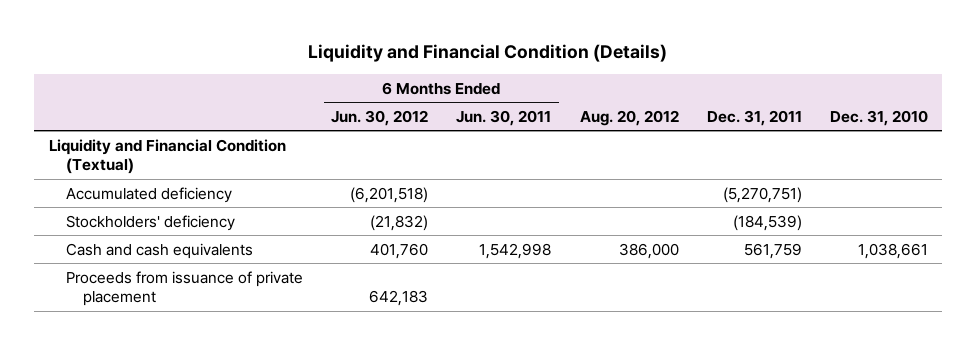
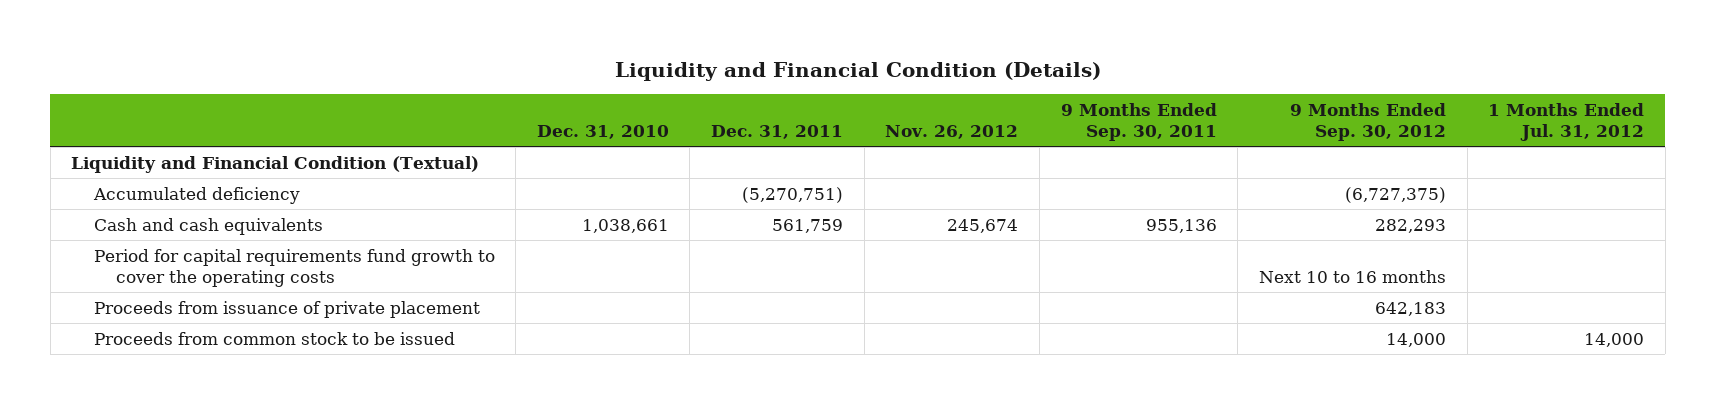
- | 6 Months Ended Jun. 30, 2012 | 6 Months Ended Jun. 30, 2011 | Aug. 20, 2012 | Dec. 31, 2011 | Dec. 31, 2010
+ | Dec. 31, 2010 | Dec. 31, 2011 | Nov. 26, 2012 | 9 Months Ended Sep. 30, 2011 | 9 Months Ended Sep. 30, 2012 | 1 Months Ended Jul. 31, 2012
- Stockholders' deficiency | (21,832) | | | (184,539) |
+ Period for capital requirements fund growth to cover the operating costs | | | | | Next 10 to 16 months |
+ Proceeds from common stock to be issued | | | | | 14,000 | 14,000

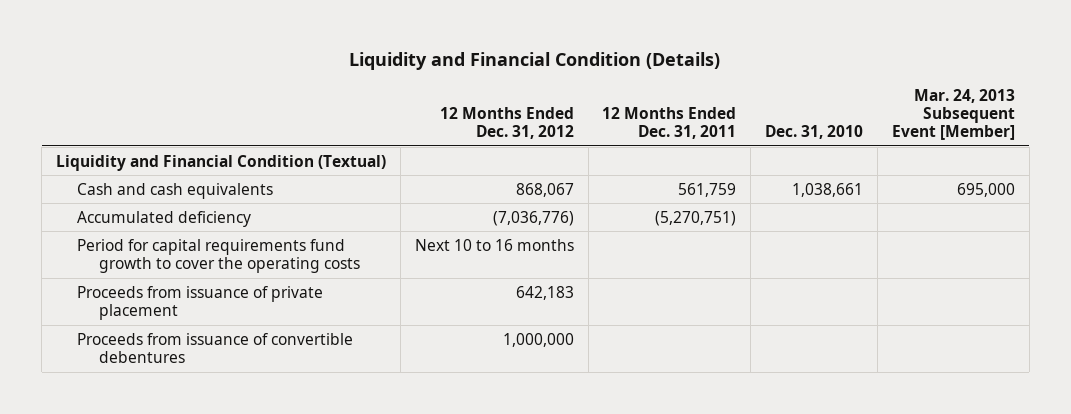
- | Dec. 31, 2010 | Dec. 31, 2011 | Nov. 26, 2012 | 9 Months Ended Sep. 30, 2011 | 9 Months Ended Sep. 30, 2012 | 1 Months Ended Jul. 31, 2012
+ | 12 Months Ended Dec. 31, 2012 | 12 Months Ended Dec. 31, 2011 | Dec. 31, 2010 | Mar. 24, 2013 Subsequent Event [Member]
moved down: Accumulated deficiency | (7,036,776) | (5,270,751) | |
- Proceeds from common stock to be issued | | | | | 14,000 | 14,000
+ Proceeds from issuance of convertible debentures | 1,000,000 | | |

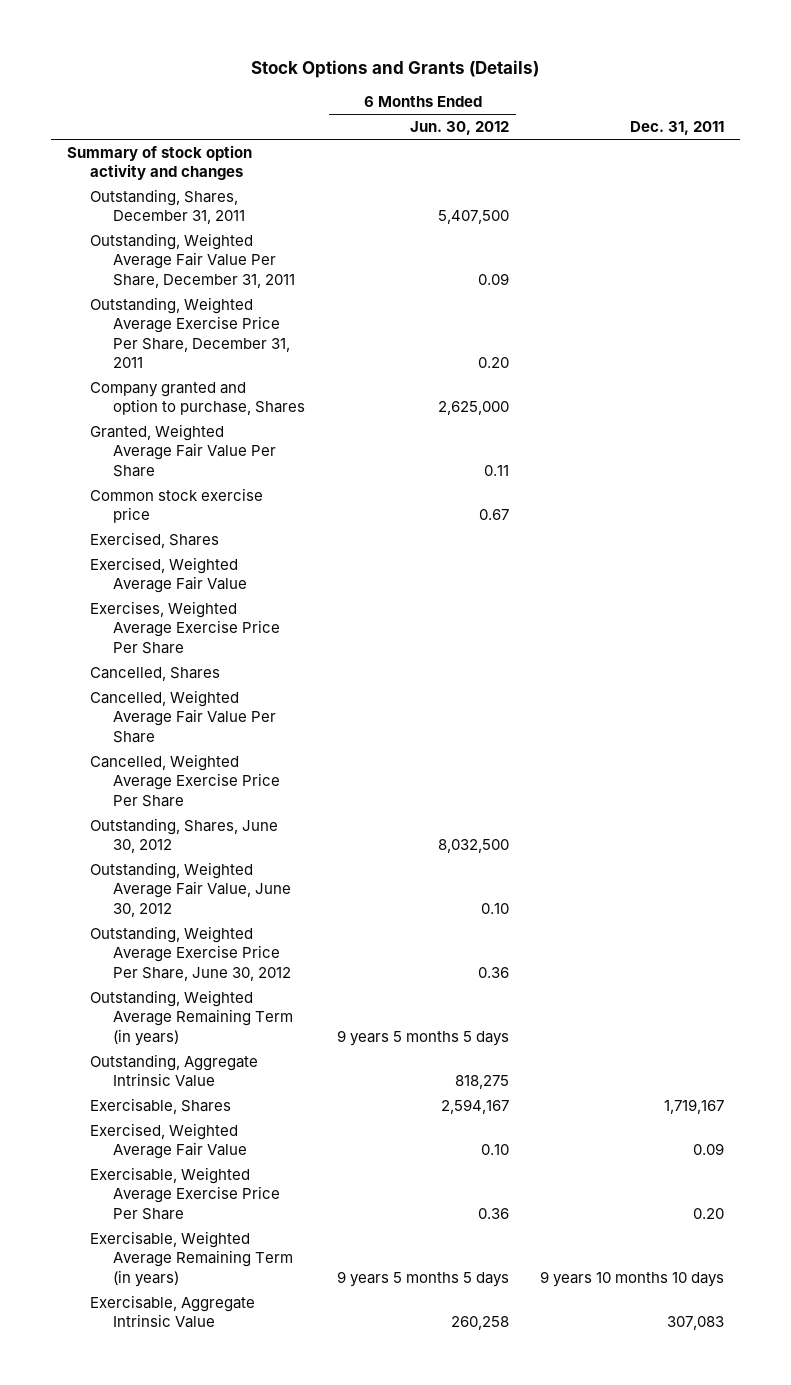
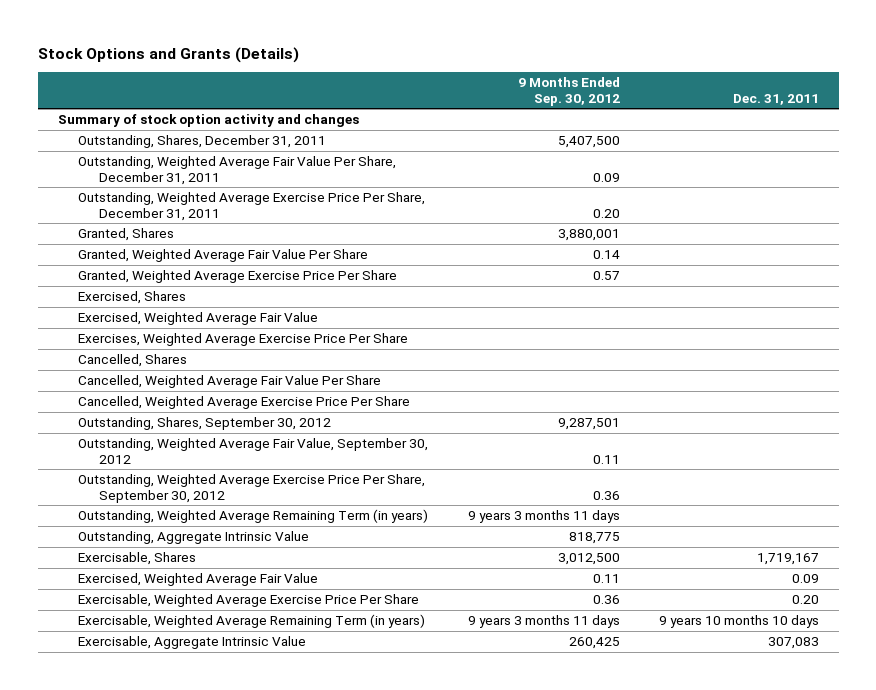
- | 6 Months Ended Jun. 30, 2012 | Dec. 31, 2011
+ | 9 Months Ended Sep. 30, 2012 | Dec. 31, 2011
- Company granted and option to purchase, Shares | 2,625,000 |
+ Granted, Shares | 3,880,001 |
- Common stock exercise price | 0.67 |
+ Granted, Weighted Average Exercise Price Per Share | 0.57 |
- Outstanding, Shares, June 30, 2012 | 8,032,500 |
- Outstanding, Weighted Average Fair Value, June 30, 2012 | 0.10 |
- Outstanding, Weighted Average Exercise Price Per Share, June 30, 2012 | 0.36 |
+ Outstanding, Shares, September 30, 2012 | 9,287,501 |
+ Outstanding, Weighted Average Fair Value, September 30, 2012 | 0.11 |
+ Outstanding, Weighted Average Exercise Price Per Share, September 30, 2012 | 0.36 |

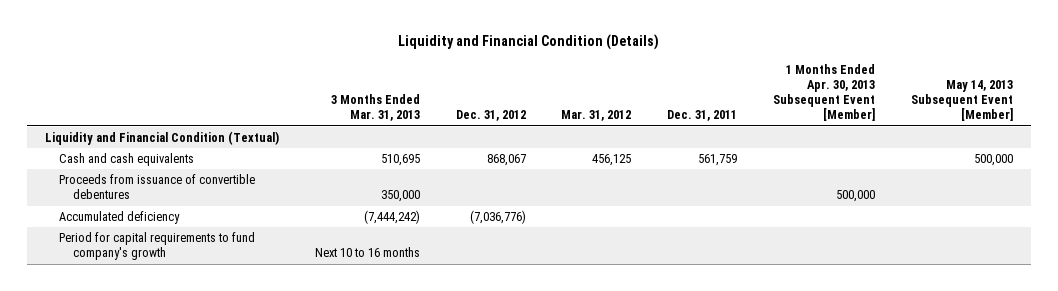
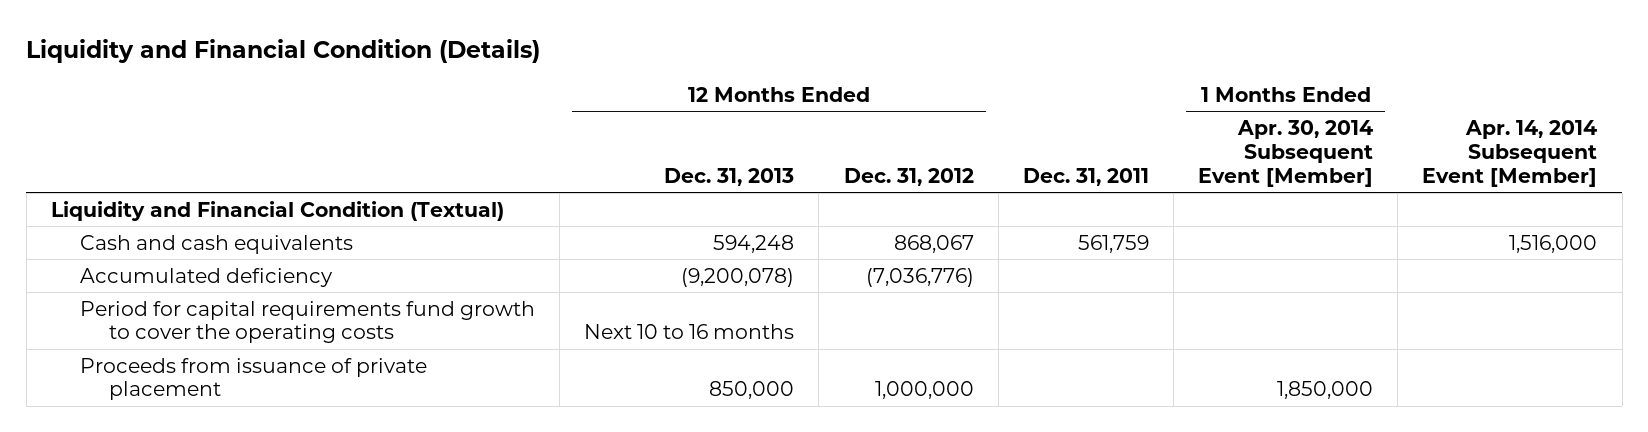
- | 3 Months Ended Mar. 31, 2013 | Dec. 31, 2012 | Mar. 31, 2012 | Dec. 31, 2011 | 1 Months Ended Apr. 30, 2013 Subsequent Event [Member] | May 14, 2013 Subsequent Event [Member]
+ | 12 Months Ended Dec. 31, 2013 | 12 Months Ended Dec. 31, 2012 | Dec. 31, 2011 | 1 Months Ended Apr. 30, 2014 Subsequent Event [Member] | Apr. 14, 2014 Subsequent Event [Member]
- Proceeds from issuance of convertible debentures | 350,000 | | | | 500,000 |
- Period for capital requirements to fund company's growth | Next 10 to 16 months | | | | |
+ Period for capital requirements fund growth to cover the operating costs | Next 10 to 16 months | | | |
+ Proceeds from issuance of private placement | 850,000 | 1,000,000 | | 1,850,000 |

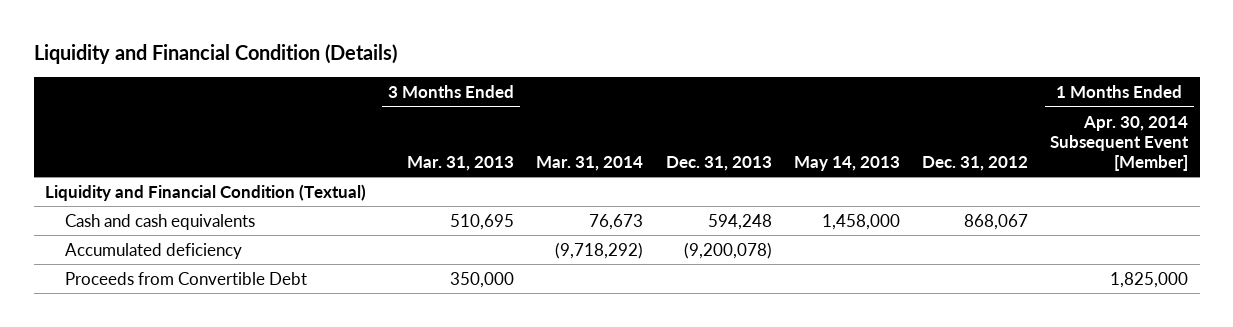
- | 12 Months Ended Dec. 31, 2013 | 12 Months Ended Dec. 31, 2012 | Dec. 31, 2011 | 1 Months Ended Apr. 30, 2014 Subsequent Event [Member] | Apr. 14, 2014 Subsequent Event [Member]
+ | 3 Months Ended Mar. 31, 2013 | Mar. 31, 2014 | Dec. 31, 2013 | May 14, 2013 | Dec. 31, 2012 | 1 Months Ended Apr. 30, 2014 Subsequent Event [Member]
- Period for capital requirements fund growth to cover the operating costs | Next 10 to 16 months | | | |
- Proceeds from issuance of private placement | 850,000 | 1,000,000 | | 1,850,000 |
+ Proceeds from Convertible Debt | 350,000 | | | | | 1,825,000

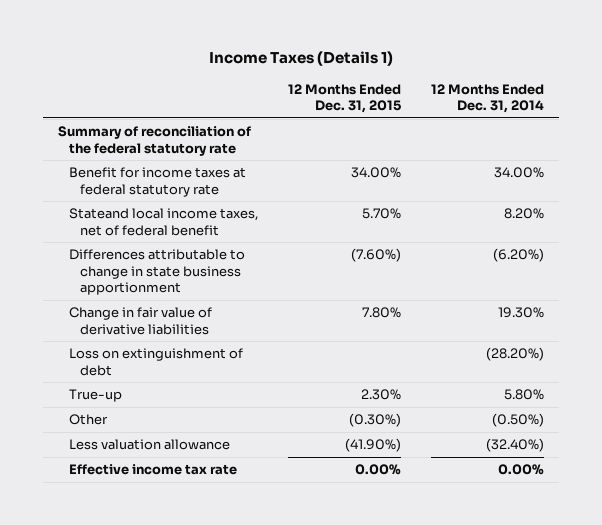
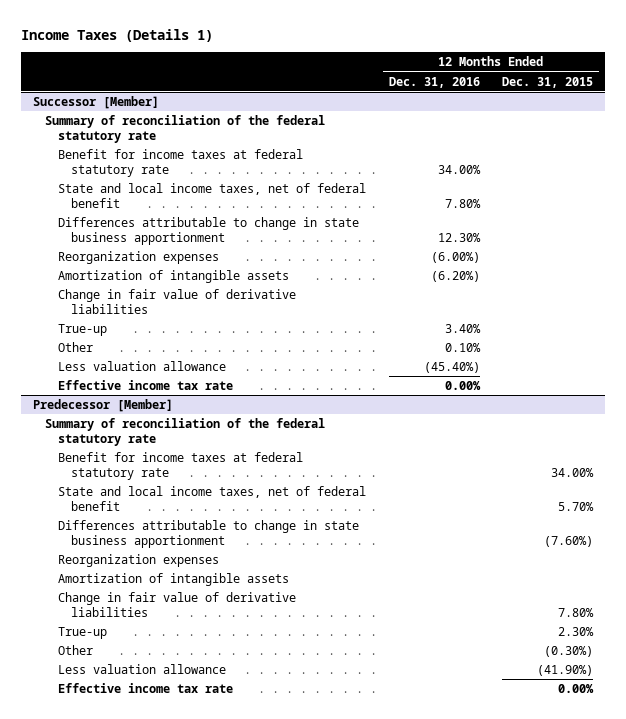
- | 12 Months Ended Dec. 31, 2015 | 12 Months Ended Dec. 31, 2014
+ | 12 Months Ended Dec. 31, 2016 | 12 Months Ended Dec. 31, 2015
+ Successor [Member]
+ Summary of reconciliation of the federal statutory rate
+ Benefit for income taxes at federal statutory rate | 34.00% |
+ State and local income taxes, net of federal benefit | 7.80% |
+ Differences attributable to change in state business apportionment | 12.30% |
+ Reorganization expenses | (6.00%) |
+ Amortization of intangible assets | (6.20%) |
+ Change in fair value of derivative liabilities
+ True-up | 3.40% |
+ Other | 0.10% |
+ Less valuation allowance | (45.40%) |
+ Effective income tax rate | 0.00% |
+ Predecessor [Member]
- Stateand local income taxes, net of federal benefit | 5.70% | 8.20%
+ State and local income taxes, net of federal benefit | | 5.70%
+ Reorganization expenses
+ Amortization of intangible assets
- Loss on extinguishment of debt | | (28.20%)

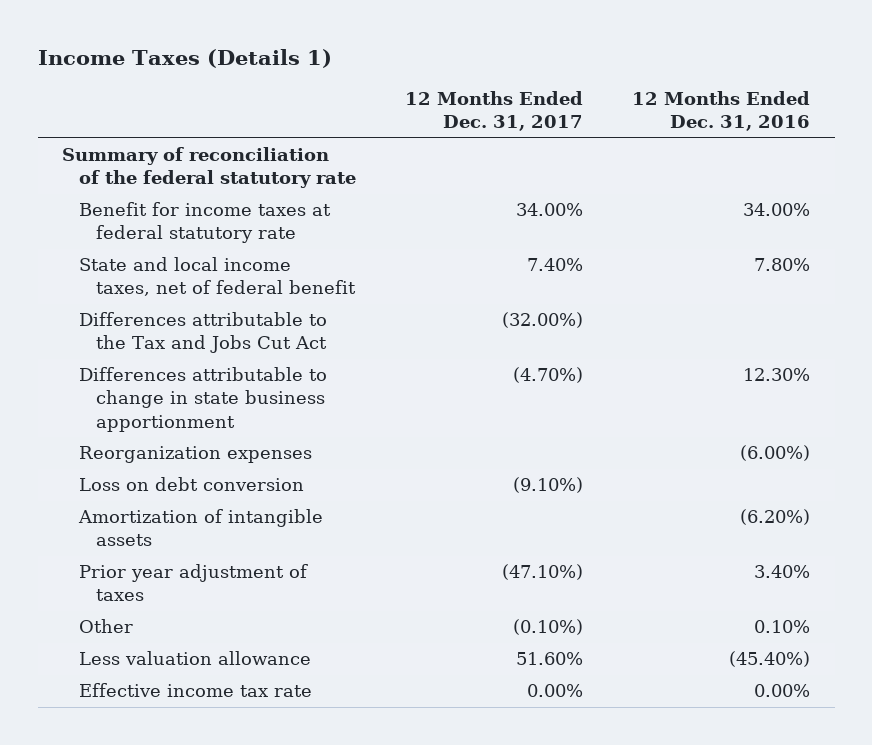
- | 12 Months Ended Dec. 31, 2016 | 12 Months Ended Dec. 31, 2015
+ | 12 Months Ended Dec. 31, 2017 | 12 Months Ended Dec. 31, 2016
- Successor [Member]
+ Differences attributable to the Tax and Jobs Cut Act | (32.00%) |
+ Loss on debt conversion | (9.10%) |
- Change in fair value of derivative liabilities
- True-up | 3.40% |
+ Prior year adjustment of taxes | (47.10%) | 3.40%
- Predecessor [Member]
- Summary of reconciliation of the federal statutory rate
- Benefit for income taxes at federal statutory rate | | 34.00%
- State and local income taxes, net of federal benefit | | 5.70%
- Differences attributable to change in state business apportionment | | (7.60%)
- Reorganization expenses
- Amortization of intangible assets
- Change in fair value of derivative liabilities | | 7.80%
- True-up | | 2.30%
- Other | | (0.30%)
- Less valuation allowance | | (41.90%)
- Effective income tax rate | | 0.00%

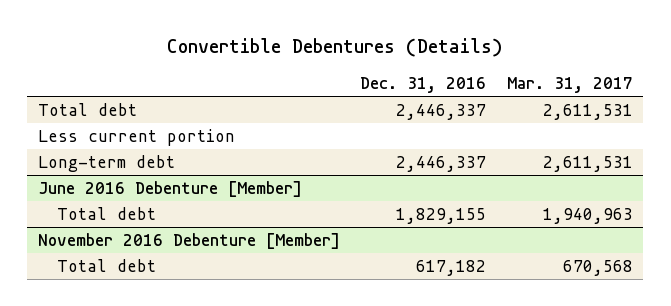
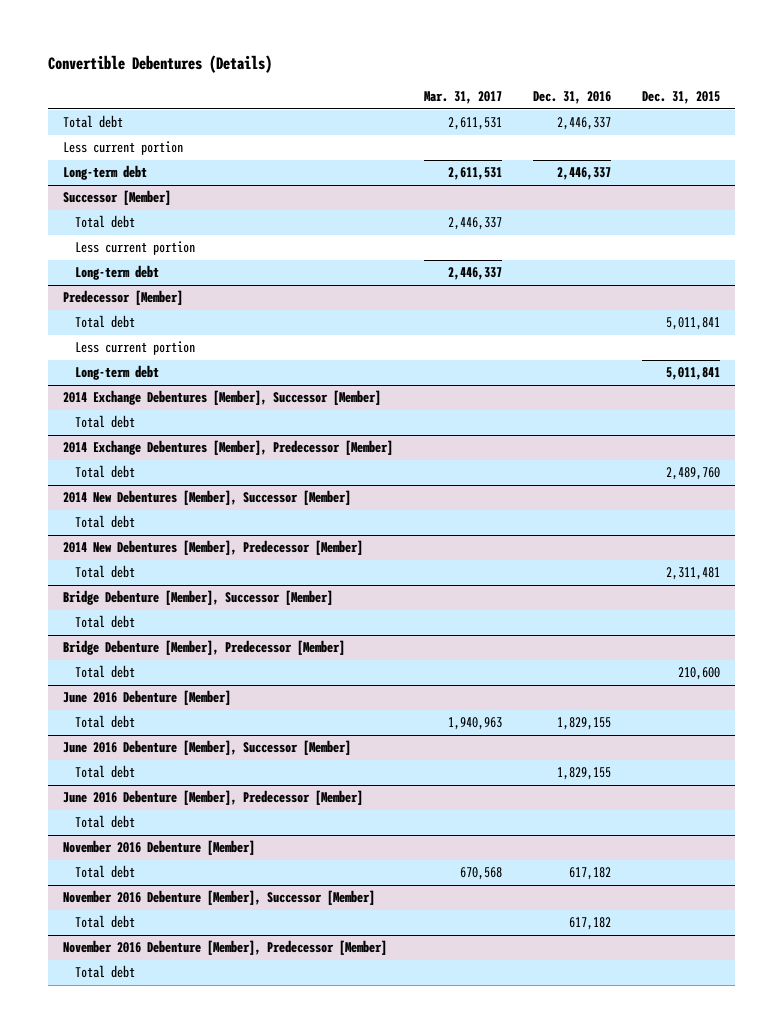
- | Dec. 31, 2016 | Mar. 31, 2017
+ | Mar. 31, 2017 | Dec. 31, 2016 | Dec. 31, 2015
+ Successor [Member]
+ Total debt | 2,446,337 | |
+ Less current portion
+ Long-term debt | 2,446,337 | |
+ Predecessor [Member]
+ Total debt | | | 5,011,841
+ Less current portion
+ Long-term debt | | | 5,011,841
+ 2014 Exchange Debentures [Member], Successor [Member]
+ Total debt
+ 2014 Exchange Debentures [Member], Predecessor [Member]
+ Total debt | | | 2,489,760
+ 2014 New Debentures [Member], Successor [Member]
+ Total debt
+ 2014 New Debentures [Member], Predecessor [Member]
+ Total debt | | | 2,311,481
+ Bridge Debenture [Member], Successor [Member]
+ Total debt
+ Bridge Debenture [Member], Predecessor [Member]
+ Total debt | | | 210,600
+ June 2016 Debenture [Member], Successor [Member]
+ Total debt | | 1,829,155 |
+ June 2016 Debenture [Member], Predecessor [Member]
+ Total debt
+ November 2016 Debenture [Member], Successor [Member]
+ Total debt | | 617,182 |
+ November 2016 Debenture [Member], Predecessor [Member]
+ Total debt

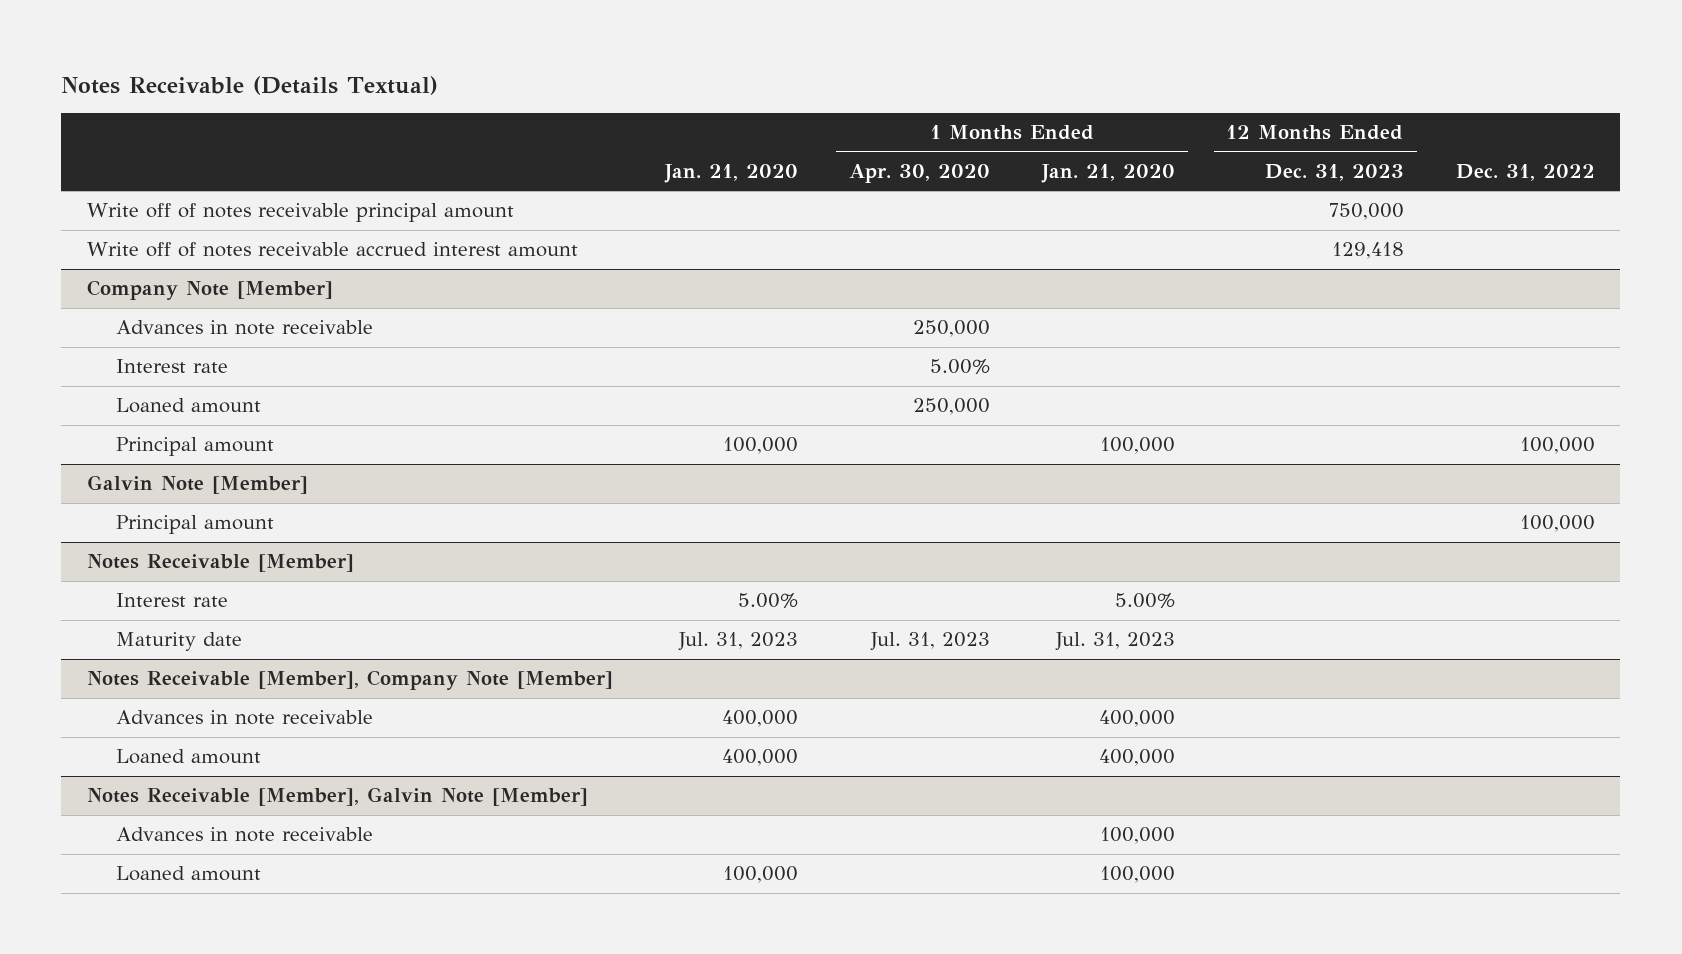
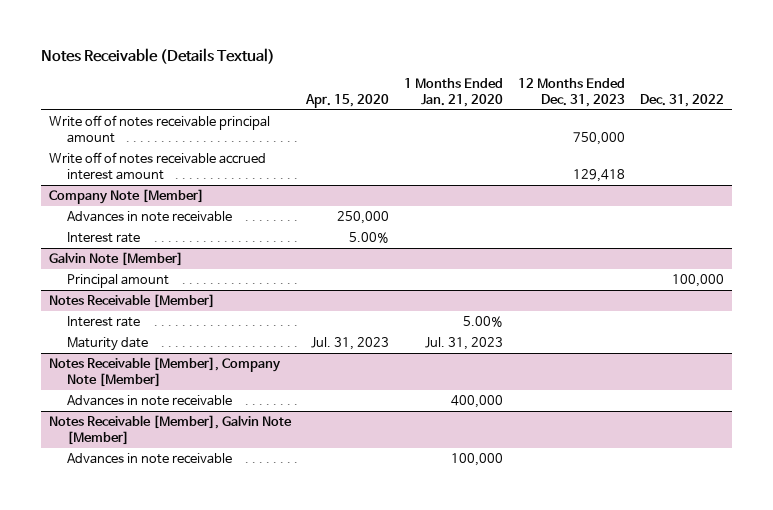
- | Jan. 21, 2020 | 1 Months Ended Apr. 30, 2020 | 1 Months Ended Jan. 21, 2020 | 12 Months Ended Dec. 31, 2023 | Dec. 31, 2022
+ | Apr. 15, 2020 | 1 Months Ended Jan. 21, 2020 | 12 Months Ended Dec. 31, 2023 | Dec. 31, 2022
@ Company Note [Member]
- Loaned amount | | 250,000 | | |
- Principal amount | 100,000 | | 100,000 | | 100,000
@ Notes Receivable [Member], Company Note [Member]
- Loaned amount | 400,000 | | 400,000 | |
@ Notes Receivable [Member], Galvin Note [Member]
- Loaned amount | 100,000 | | 100,000 | |

